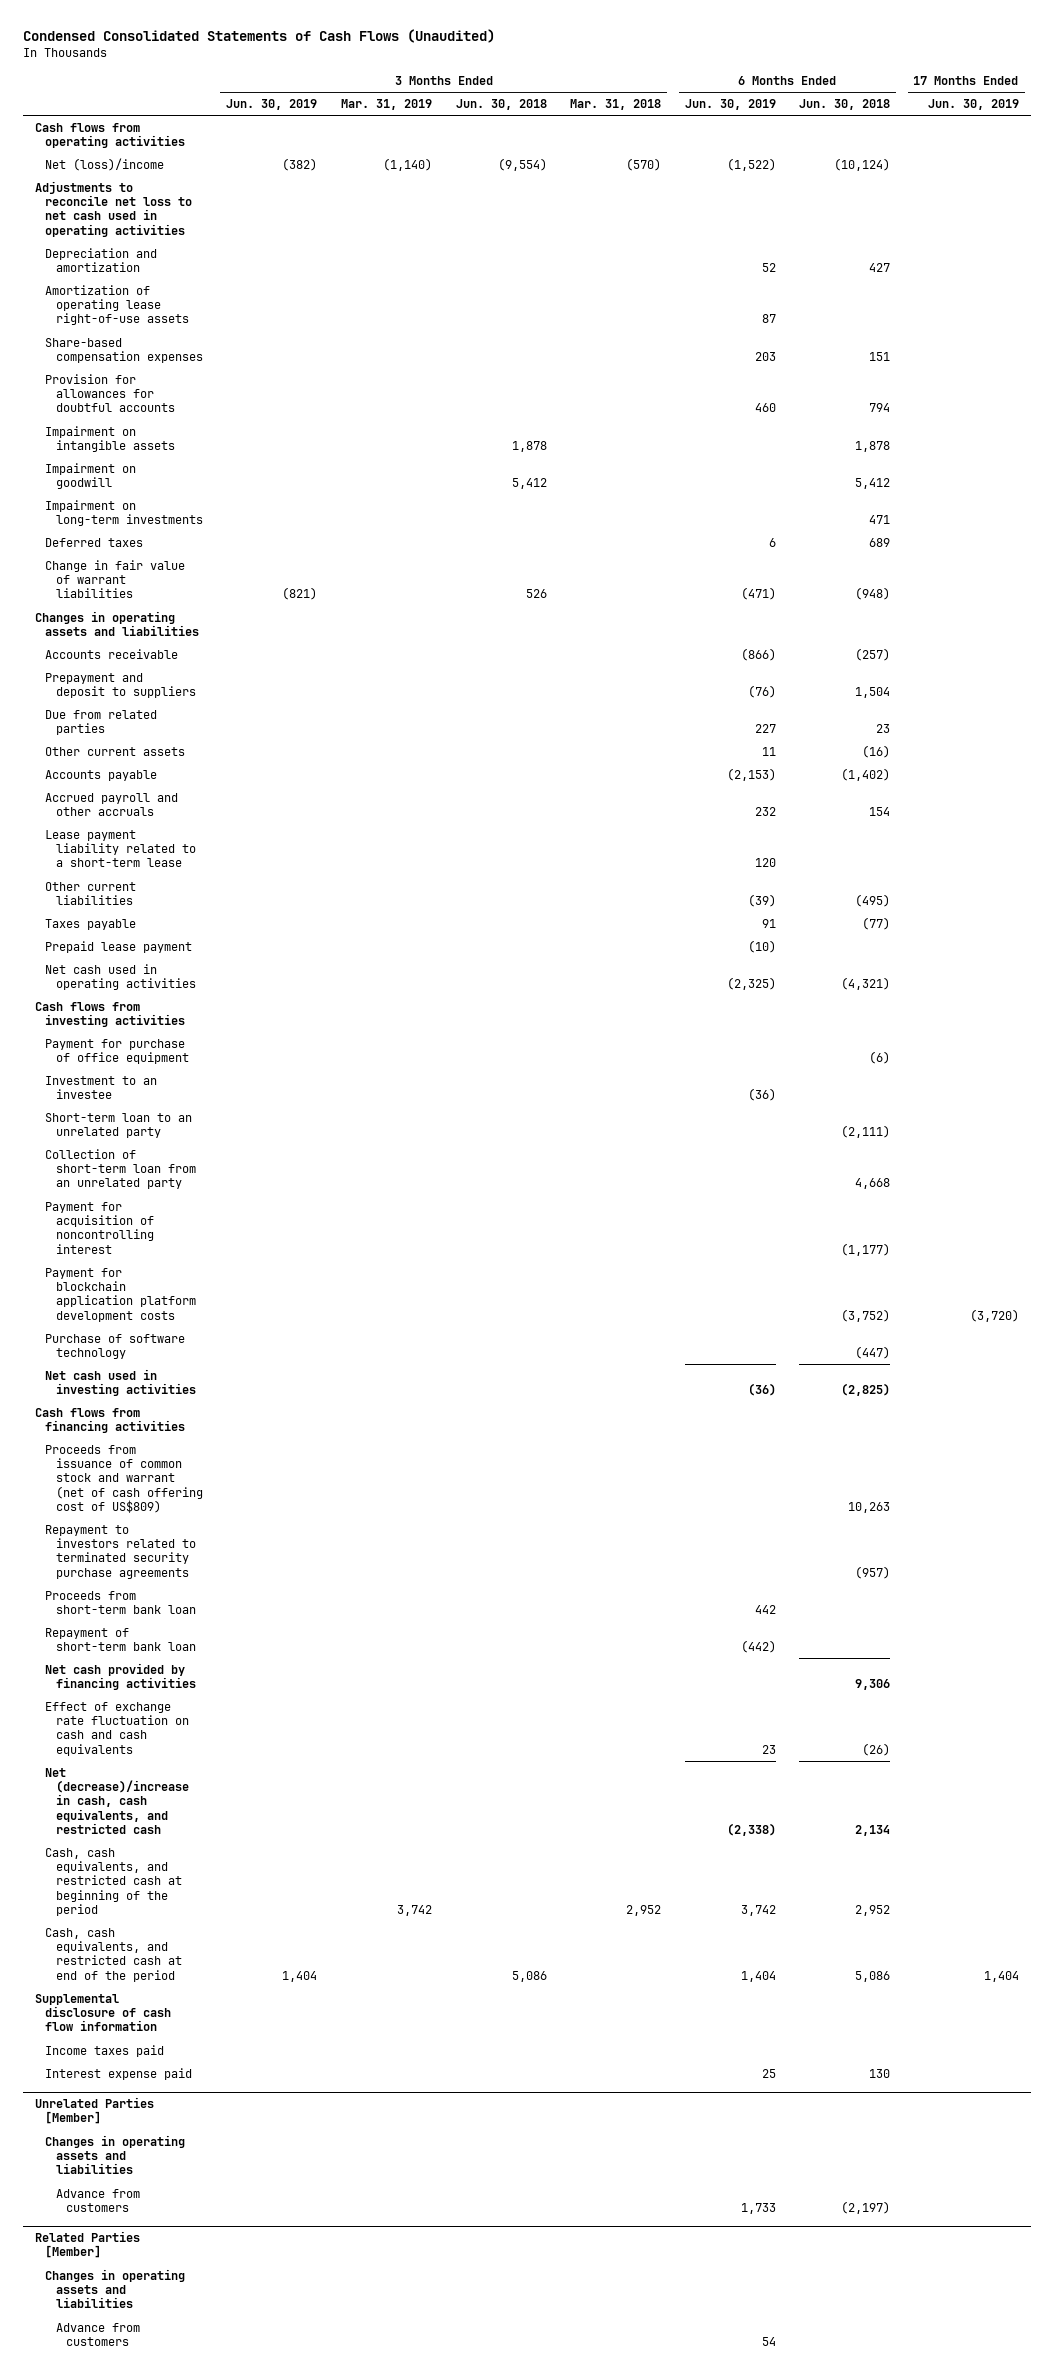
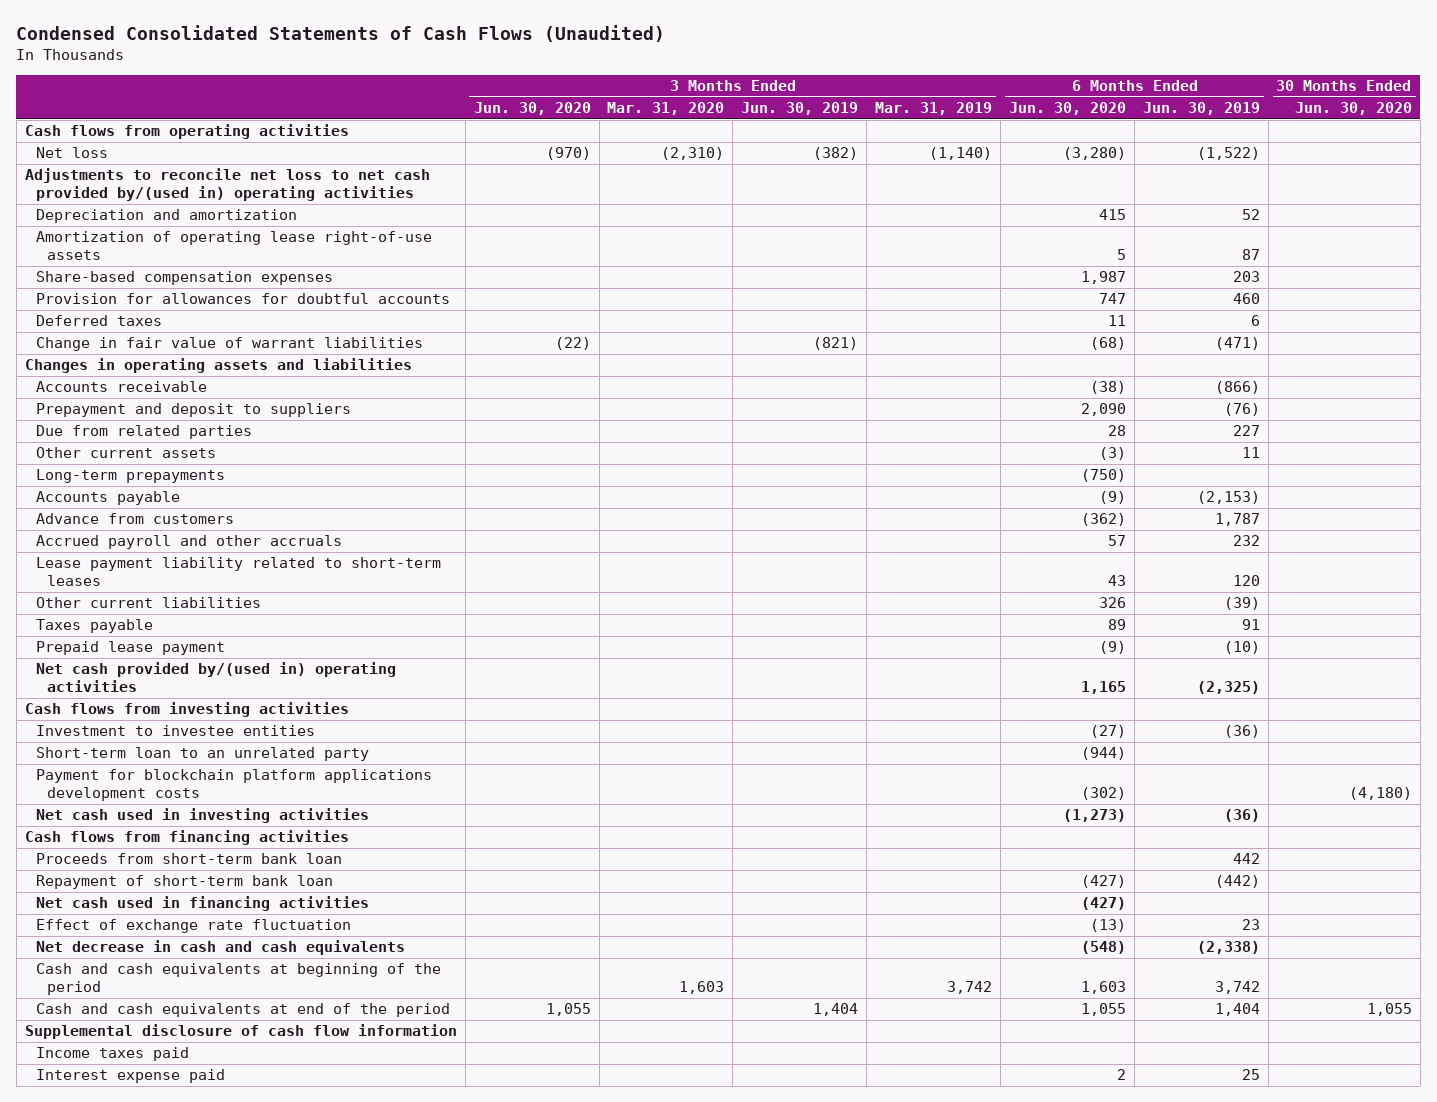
- | 3 Months Ended Jun. 30, 2019 | 3 Months Ended Mar. 31, 2019 | 3 Months Ended Jun. 30, 2018 | 3 Months Ended Mar. 31, 2018 | 6 Months Ended Jun. 30, 2019 | 6 Months Ended Jun. 30, 2018 | 17 Months Ended Jun. 30, 2019
+ | 3 Months Ended Jun. 30, 2020 | 3 Months Ended Mar. 31, 2020 | 3 Months Ended Jun. 30, 2019 | 3 Months Ended Mar. 31, 2019 | 6 Months Ended Jun. 30, 2020 | 6 Months Ended Jun. 30, 2019 | 30 Months Ended Jun. 30, 2020
- Net (loss)/income | (382) | (1,140) | (9,554) | (570) | (1,522) | (10,124) |
- Adjustments to reconcile net loss to net cash used in operating activities
+ Net loss | (970) | (2,310) | (382) | (1,140) | (3,280) | (1,522) |
+ Adjustments to reconcile net loss to net cash provided by/(used in) operating activities
- Impairment on intangible assets | | | 1,878 | | | 1,878 |
- Impairment on goodwill | | | 5,412 | | | 5,412 |
- Impairment on long-term investments | | | | | | 471 |
+ Long-term prepayments | | | | | (750) | |
+ Advance from customers | | | | | (362) | 1,787 |
- Lease payment liability related to a short-term lease | | | | | 120 | |
+ Lease payment liability related to short-term leases | | | | | 43 | 120 |
- Net cash used in operating activities | | | | | (2,325) | (4,321) |
+ Net cash provided by/(used in) operating activities | | | | | 1,165 | (2,325) |
- Payment for purchase of office equipment | | | | | | (6) |
- Investment to an investee | | | | | (36) | |
+ Investment to investee entities | | | | | (27) | (36) |
- Collection of short-term loan from an unrelated party | | | | | | 4,668 |
- Payment for acquisition of noncontrolling interest | | | | | | (1,177) |
- Payment for blockchain application platform development costs | | | | | | (3,752) | (3,720)
- Purchase of software technology | | | | | | (447) |
+ Payment for blockchain platform applications development costs | | | | | (302) | | (4,180)
- Proceeds from issuance of common stock and warrant (net of cash offering cost of US$809) | | | | | | 10,263 |
- Repayment to investors related to terminated security purchase agreements | | | | | | (957) |
- Net cash provided by financing activities | | | | | | 9,306 |
- Effect of exchange rate fluctuation on cash and cash equivalents | | | | | 23 | (26) |
- Net (decrease)/increase in cash, cash equivalents, and restricted cash | | | | | (2,338) | 2,134 |
- Cash, cash equivalents, and restricted cash at beginning of the period | | 3,742 | | 2,952 | 3,742 | 2,952 |
- Cash, cash equivalents, and restricted cash at end of the period | 1,404 | | 5,086 | | 1,404 | 5,086 | 1,404
+ Net cash used in financing activities | | | | | (427) | |
+ Effect of exchange rate fluctuation | | | | | (13) | 23 |
+ Net decrease in cash and cash equivalents | | | | | (548) | (2,338) |
+ Cash and cash equivalents at beginning of the period | | 1,603 | | 3,742 | 1,603 | 3,742 |
+ Cash and cash equivalents at end of the period | 1,055 | | 1,404 | | 1,055 | 1,404 | 1,055
- Unrelated Parties [Member]
- Changes in operating assets and liabilities
- Advance from customers | | | | | 1,733 | (2,197) |
- Related Parties [Member]
- Changes in operating assets and liabilities
- Advance from customers | | | | | 54 | |

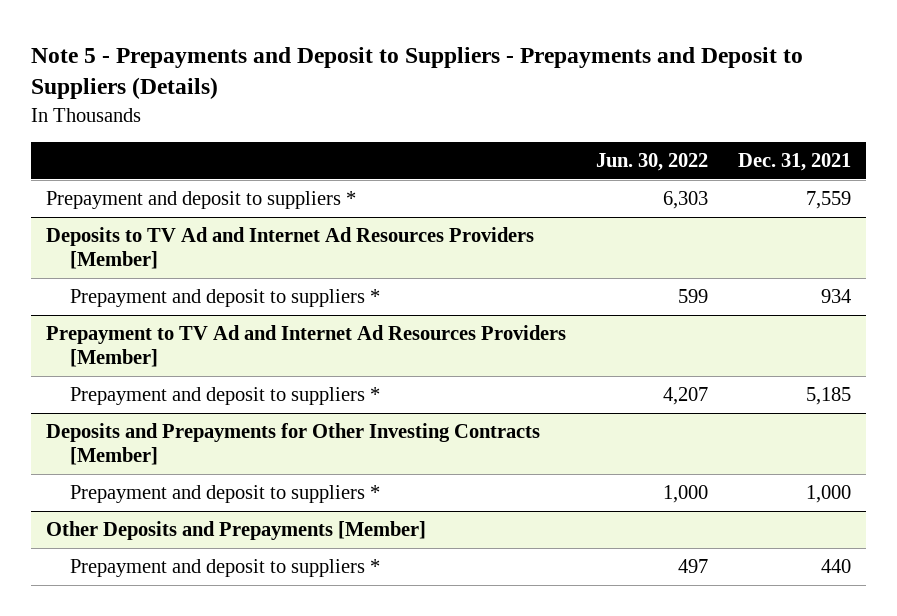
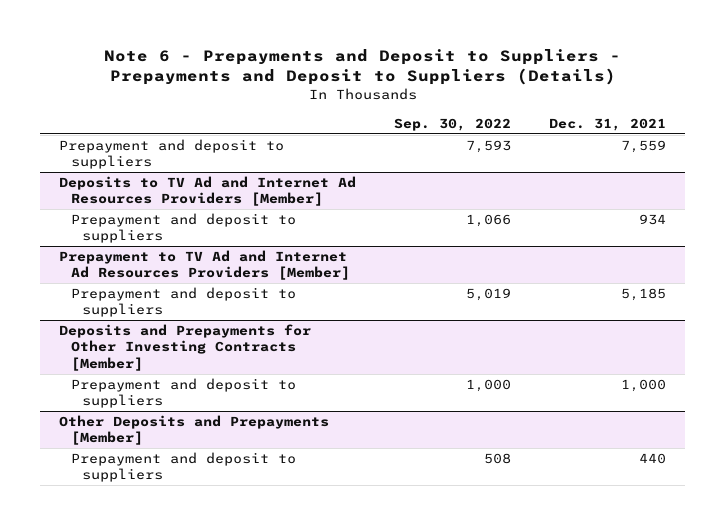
- Note 5 - Prepayments and Deposit to Suppliers - Prepayments and Deposit to Suppliers (Details)
+ Note 6 - Prepayments and Deposit to Suppliers - Prepayments and Deposit to Suppliers (Details)
- | Jun. 30, 2022 | Dec. 31, 2021
+ | Sep. 30, 2022 | Dec. 31, 2021
- Prepayment and deposit to suppliers * | 6,303 | 7,559
+ Prepayment and deposit to suppliers | 7,593 | 7,559
@ Deposits to TV Ad and Internet Ad Resources Providers [Member]
- Prepayment and deposit to suppliers * | 599 | 934
+ Prepayment and deposit to suppliers | 1,066 | 934
@ Prepayment to TV Ad and Internet Ad Resources Providers [Member]
- Prepayment and deposit to suppliers * | 4,207 | 5,185
+ Prepayment and deposit to suppliers | 5,019 | 5,185
@ Deposits and Prepayments for Other Investing Contracts [Member]
- Prepayment and deposit to suppliers * | 1,000 | 1,000
+ Prepayment and deposit to suppliers | 1,000 | 1,000
@ Other Deposits and Prepayments [Member]
- Prepayment and deposit to suppliers * | 497 | 440
+ Prepayment and deposit to suppliers | 508 | 440

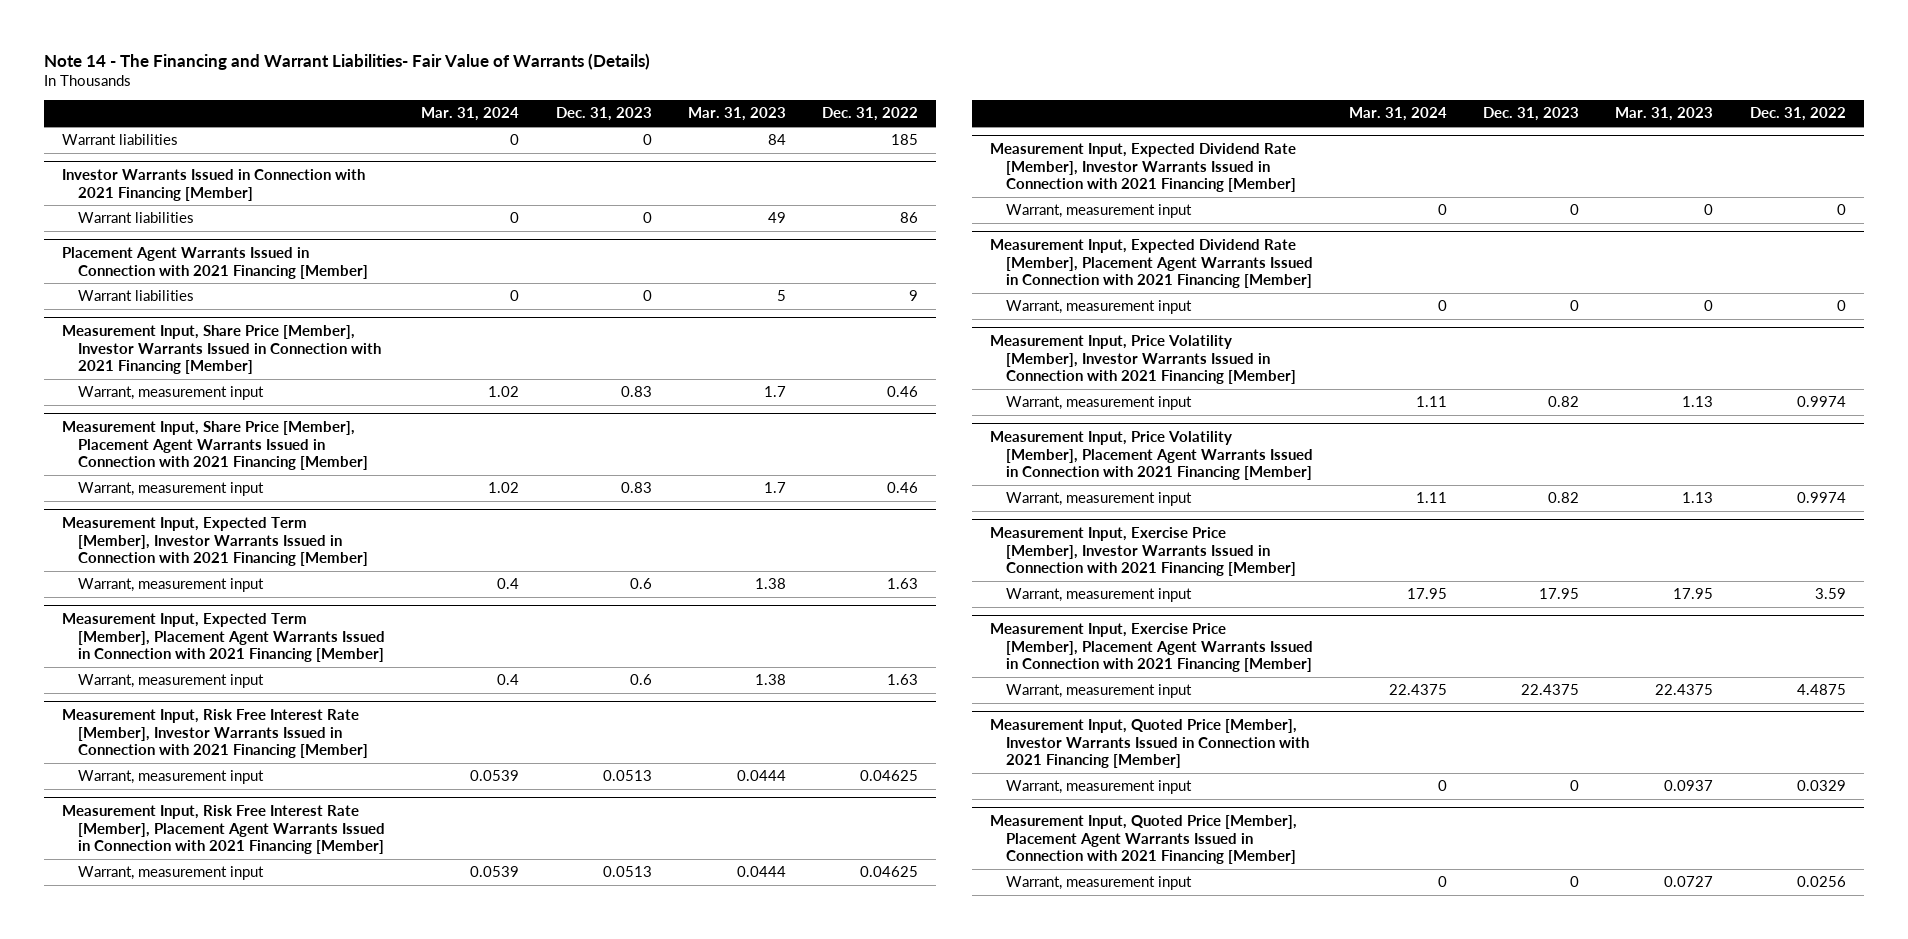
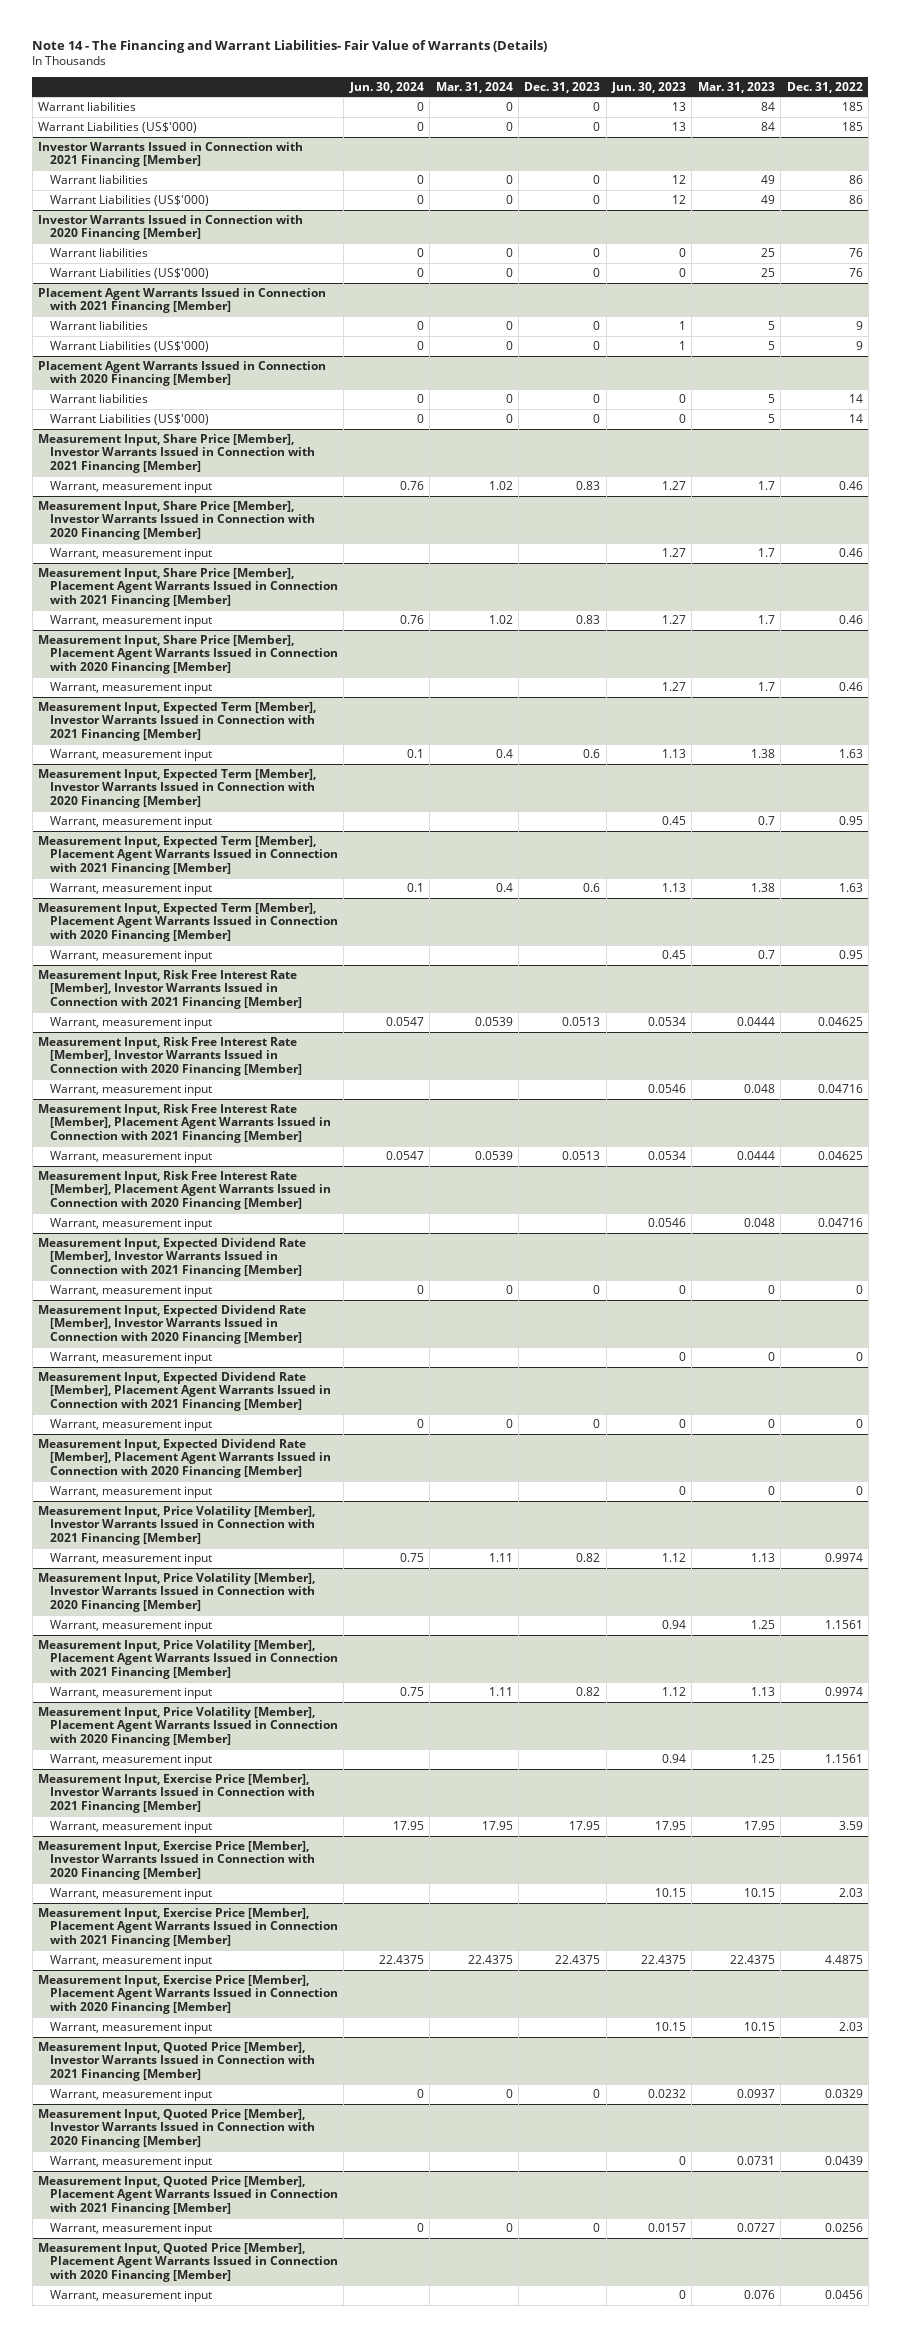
- | Mar. 31, 2024 | Dec. 31, 2023 | Mar. 31, 2023 | Dec. 31, 2022
+ | Jun. 30, 2024 | Mar. 31, 2024 | Dec. 31, 2023 | Jun. 30, 2023 | Mar. 31, 2023 | Dec. 31, 2022
+ Warrant Liabilities (US$'000) | 0 | 0 | 0 | 13 | 84 | 185
@ Investor Warrants Issued in Connection with 2021 Financing [Member]
+ Warrant Liabilities (US$'000) | 0 | 0 | 0 | 12 | 49 | 86
+ Investor Warrants Issued in Connection with 2020 Financing [Member]
+ Warrant liabilities | 0 | 0 | 0 | 0 | 25 | 76
+ Warrant Liabilities (US$'000) | 0 | 0 | 0 | 0 | 25 | 76
@ Placement Agent Warrants Issued in Connection with 2021 Financing [Member]
+ Warrant Liabilities (US$'000) | 0 | 0 | 0 | 1 | 5 | 9
+ Placement Agent Warrants Issued in Connection with 2020 Financing [Member]
+ Warrant liabilities | 0 | 0 | 0 | 0 | 5 | 14
+ Warrant Liabilities (US$'000) | 0 | 0 | 0 | 0 | 5 | 14
+ Measurement Input, Share Price [Member], Investor Warrants Issued in Connection with 2020 Financing [Member]
+ Warrant, measurement input | | | | 1.27 | 1.7 | 0.46
+ Measurement Input, Share Price [Member], Placement Agent Warrants Issued in Connection with 2020 Financing [Member]
+ Warrant, measurement input | | | | 1.27 | 1.7 | 0.46
+ Measurement Input, Expected Term [Member], Investor Warrants Issued in Connection with 2020 Financing [Member]
+ Warrant, measurement input | | | | 0.45 | 0.7 | 0.95
+ Measurement Input, Expected Term [Member], Placement Agent Warrants Issued in Connection with 2020 Financing [Member]
+ Warrant, measurement input | | | | 0.45 | 0.7 | 0.95
+ Measurement Input, Risk Free Interest Rate [Member], Investor Warrants Issued in Connection with 2020 Financing [Member]
+ Warrant, measurement input | | | | 0.0546 | 0.048 | 0.04716
+ Measurement Input, Risk Free Interest Rate [Member], Placement Agent Warrants Issued in Connection with 2020 Financing [Member]
+ Warrant, measurement input | | | | 0.0546 | 0.048 | 0.04716
+ Measurement Input, Expected Dividend Rate [Member], Investor Warrants Issued in Connection with 2020 Financing [Member]
+ Warrant, measurement input | | | | 0 | 0 | 0
+ Measurement Input, Expected Dividend Rate [Member], Placement Agent Warrants Issued in Connection with 2020 Financing [Member]
+ Warrant, measurement input | | | | 0 | 0 | 0
+ Measurement Input, Price Volatility [Member], Investor Warrants Issued in Connection with 2020 Financing [Member]
+ Warrant, measurement input | | | | 0.94 | 1.25 | 1.1561
+ Measurement Input, Price Volatility [Member], Placement Agent Warrants Issued in Connection with 2020 Financing [Member]
+ Warrant, measurement input | | | | 0.94 | 1.25 | 1.1561
+ Measurement Input, Exercise Price [Member], Investor Warrants Issued in Connection with 2020 Financing [Member]
+ Warrant, measurement input | | | | 10.15 | 10.15 | 2.03
+ Measurement Input, Exercise Price [Member], Placement Agent Warrants Issued in Connection with 2020 Financing [Member]
+ Warrant, measurement input | | | | 10.15 | 10.15 | 2.03
+ Measurement Input, Quoted Price [Member], Investor Warrants Issued in Connection with 2020 Financing [Member]
+ Warrant, measurement input | | | | 0 | 0.0731 | 0.0439
+ Measurement Input, Quoted Price [Member], Placement Agent Warrants Issued in Connection with 2020 Financing [Member]
+ Warrant, measurement input | | | | 0 | 0.076 | 0.0456

